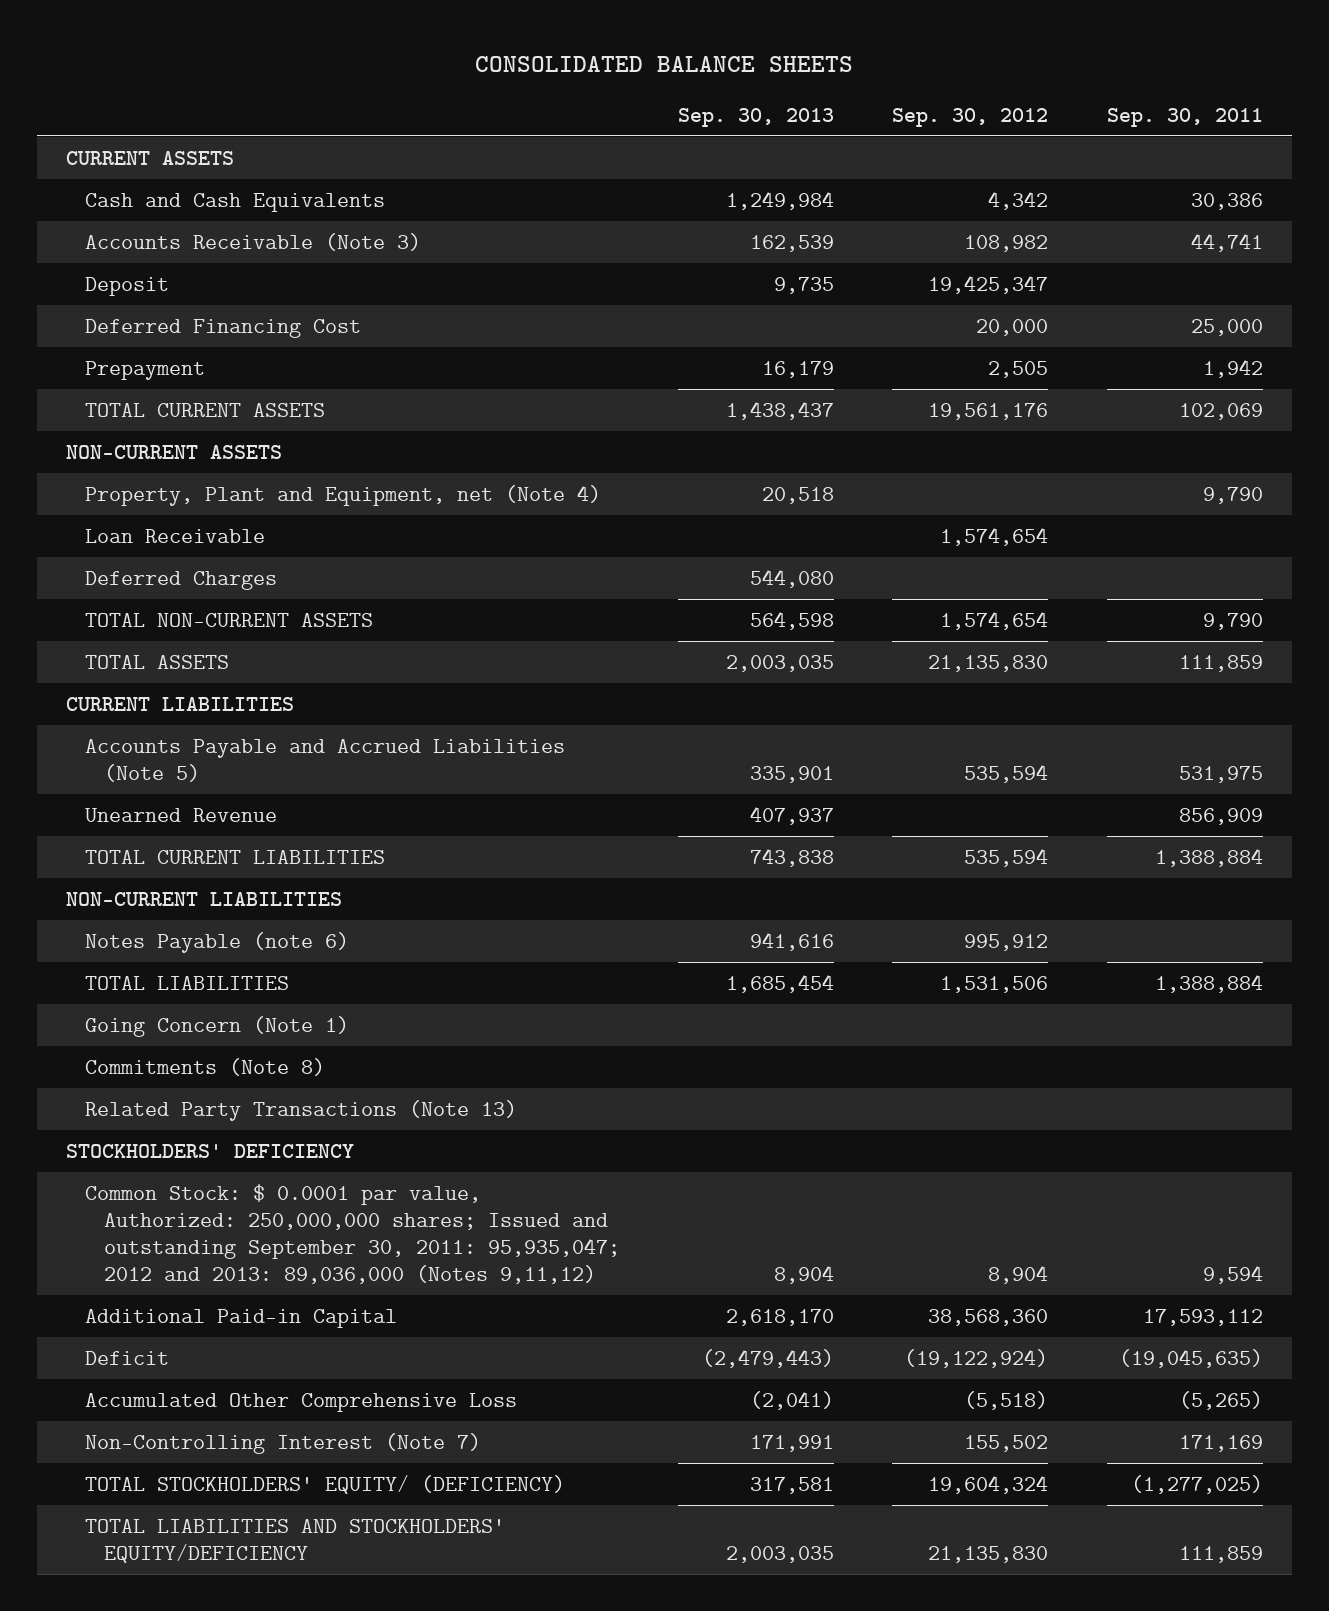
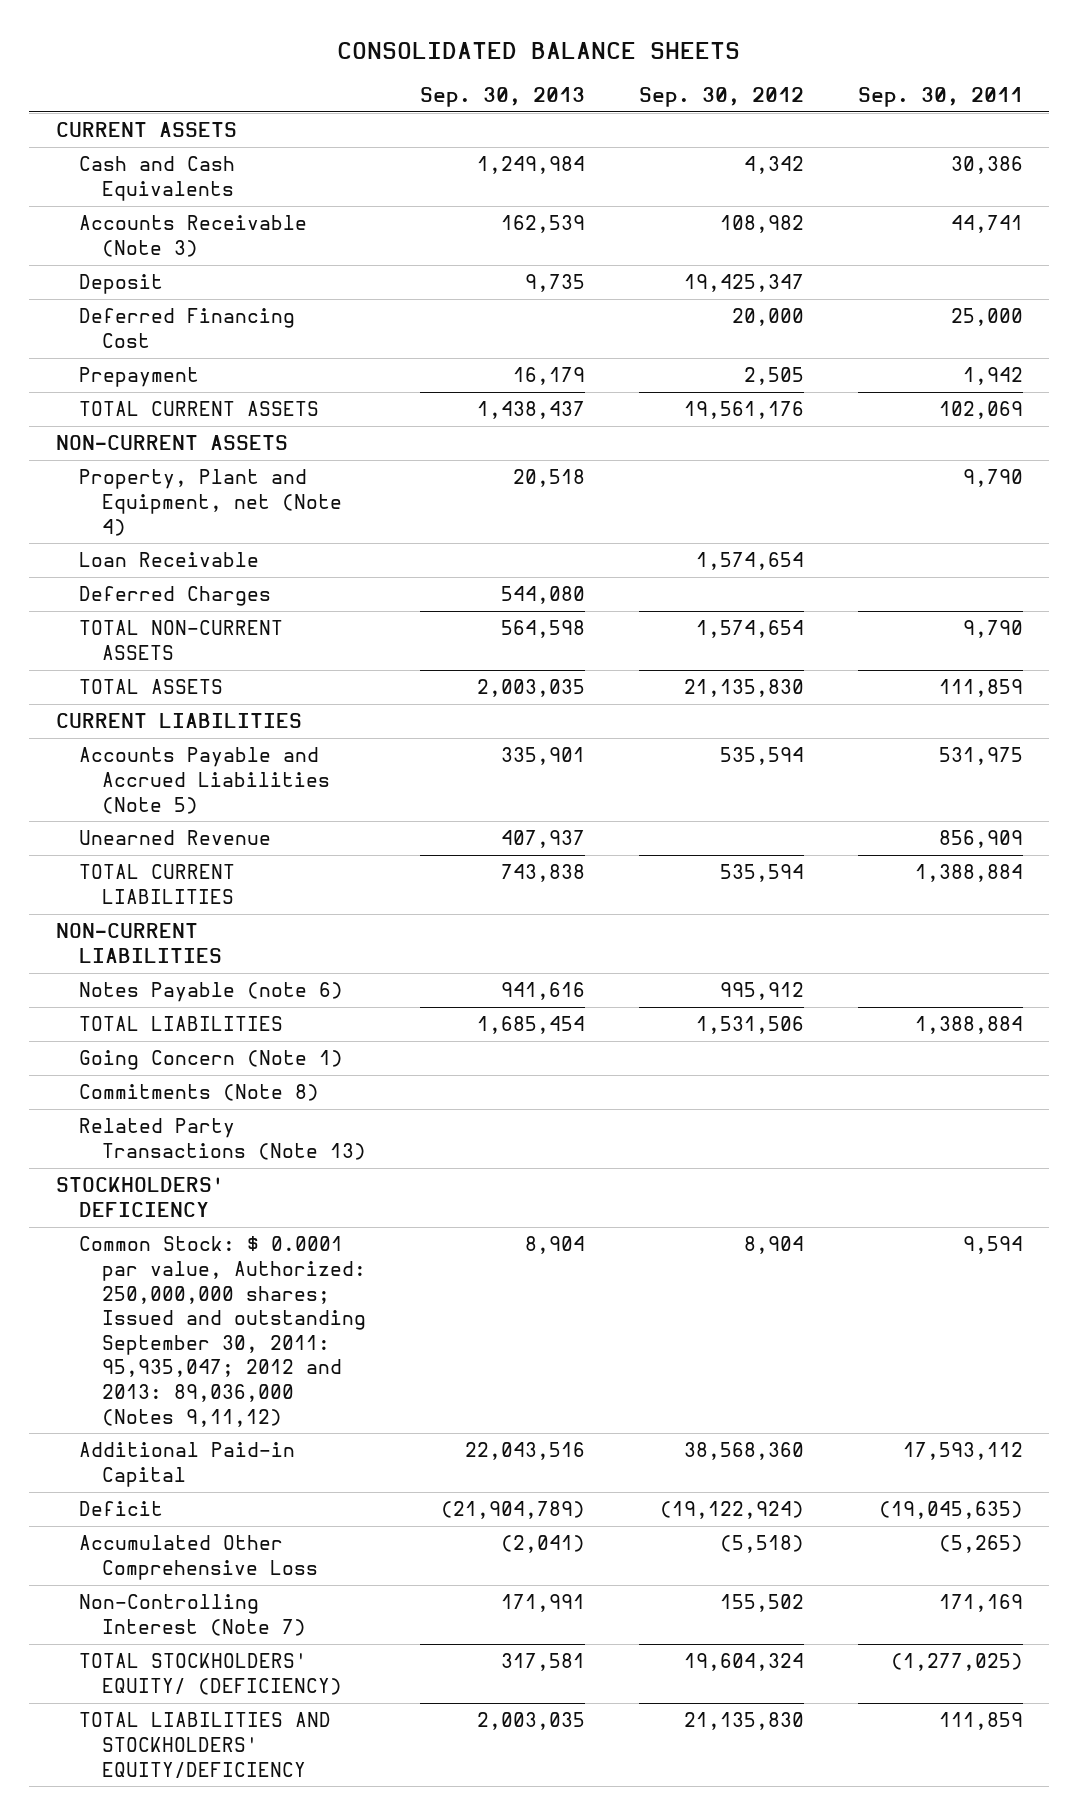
- Additional Paid-in Capital | 2,618,170 | 38,568,360 | 17,593,112
- Deficit | (2,479,443) | (19,122,924) | (19,045,635)
+ Additional Paid-in Capital | 22,043,516 | 38,568,360 | 17,593,112
+ Deficit | (21,904,789) | (19,122,924) | (19,045,635)

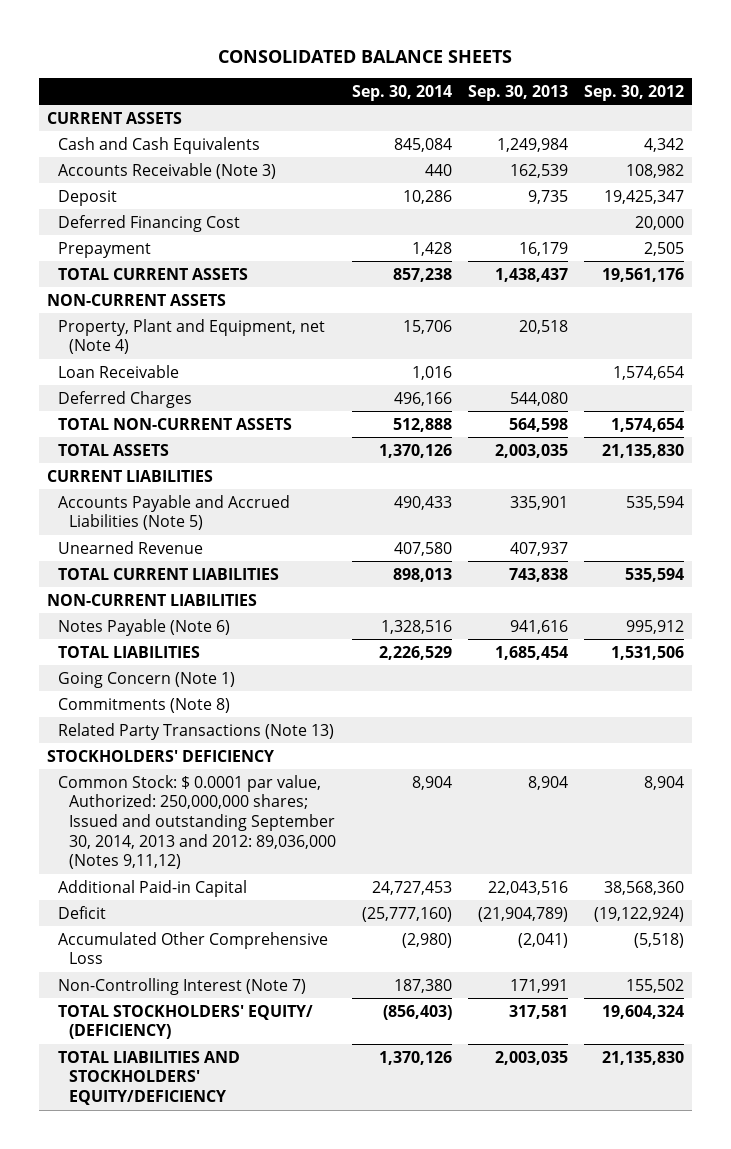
- | Sep. 30, 2013 | Sep. 30, 2012 | Sep. 30, 2011
+ | Sep. 30, 2014 | Sep. 30, 2013 | Sep. 30, 2012
- Notes Payable (note 6) | 941,616 | 995,912 |
+ Notes Payable (Note 6) | 1,328,516 | 941,616 | 995,912
- Common Stock: $ 0.0001 par value, Authorized: 250,000,000 shares; Issued and outstanding September 30, 2011: 95,935,047; 2012 and 2013: 89,036,000 (Notes 9,11,12) | 8,904 | 8,904 | 9,594
+ Common Stock: $ 0.0001 par value, Authorized: 250,000,000 shares; Issued and outstanding September 30, 2014, 2013 and 2012: 89,036,000 (Notes 9,11,12) | 8,904 | 8,904 | 8,904

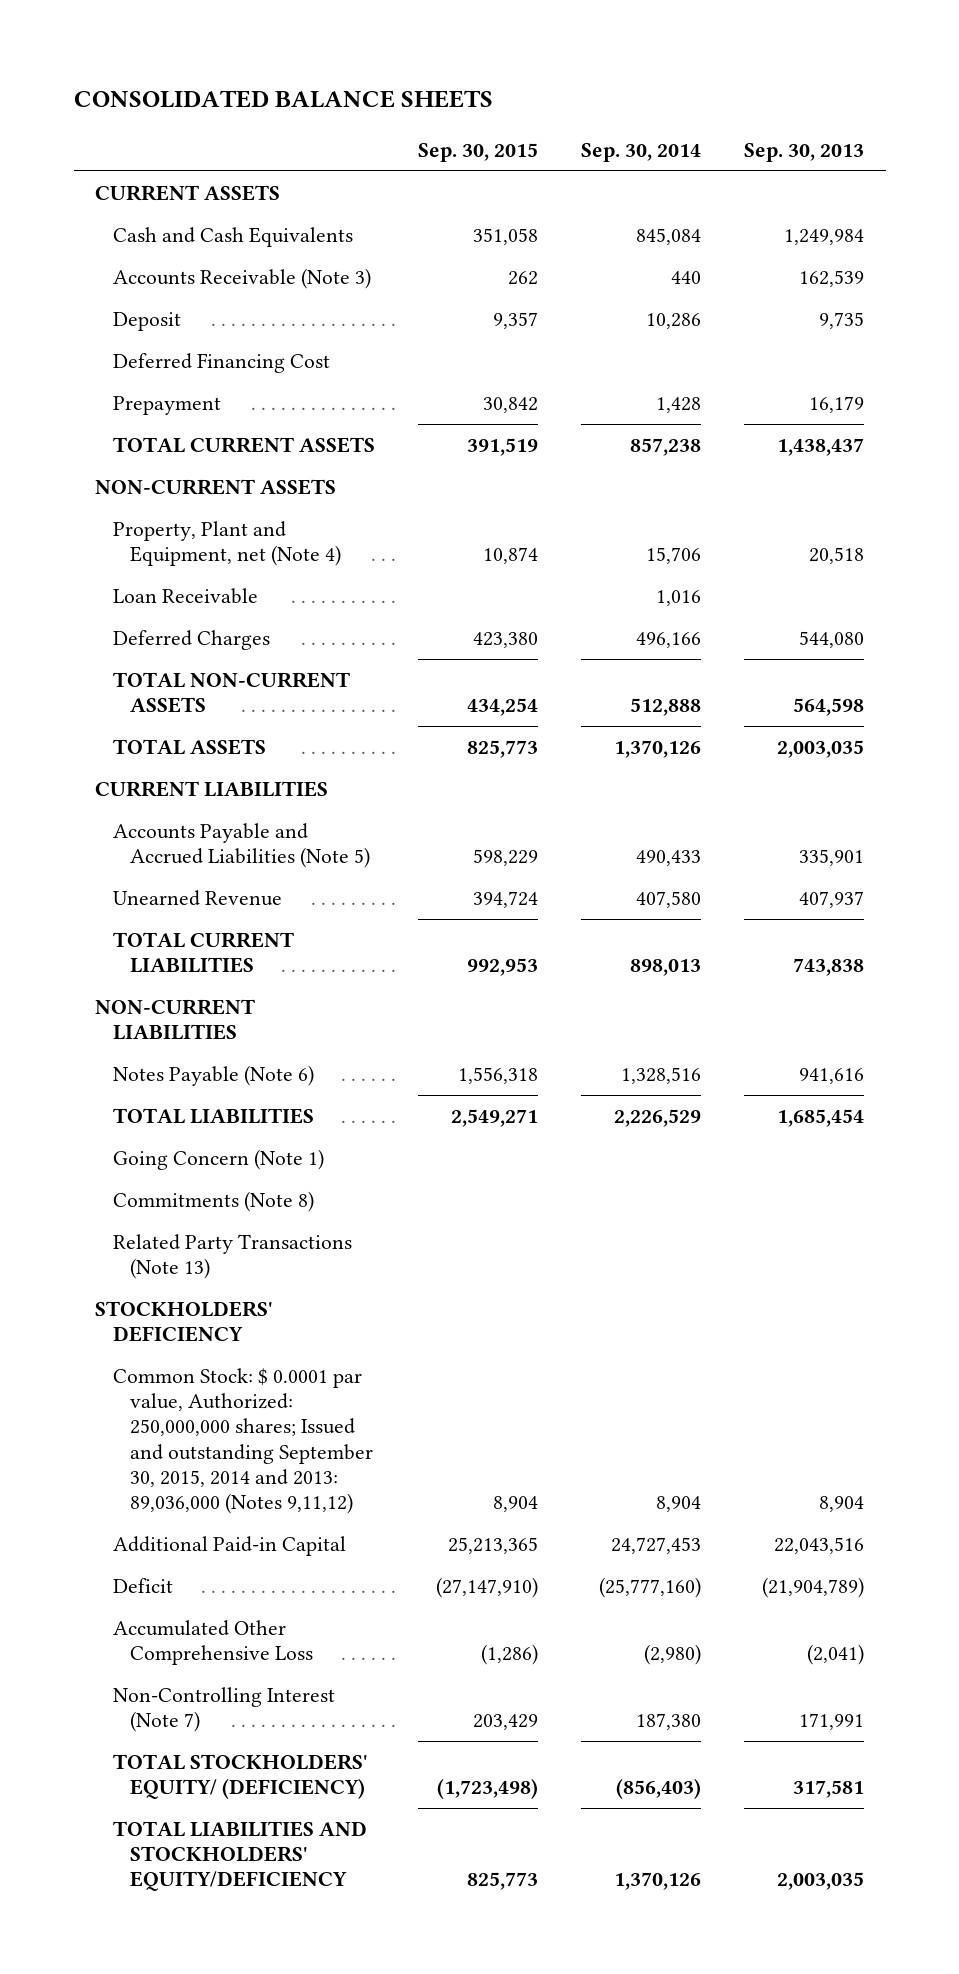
- | Sep. 30, 2014 | Sep. 30, 2013 | Sep. 30, 2012
+ | Sep. 30, 2015 | Sep. 30, 2014 | Sep. 30, 2013
- Common Stock: $ 0.0001 par value, Authorized: 250,000,000 shares; Issued and outstanding September 30, 2014, 2013 and 2012: 89,036,000 (Notes 9,11,12) | 8,904 | 8,904 | 8,904
+ Common Stock: $ 0.0001 par value, Authorized: 250,000,000 shares; Issued and outstanding September 30, 2015, 2014 and 2013: 89,036,000 (Notes 9,11,12) | 8,904 | 8,904 | 8,904

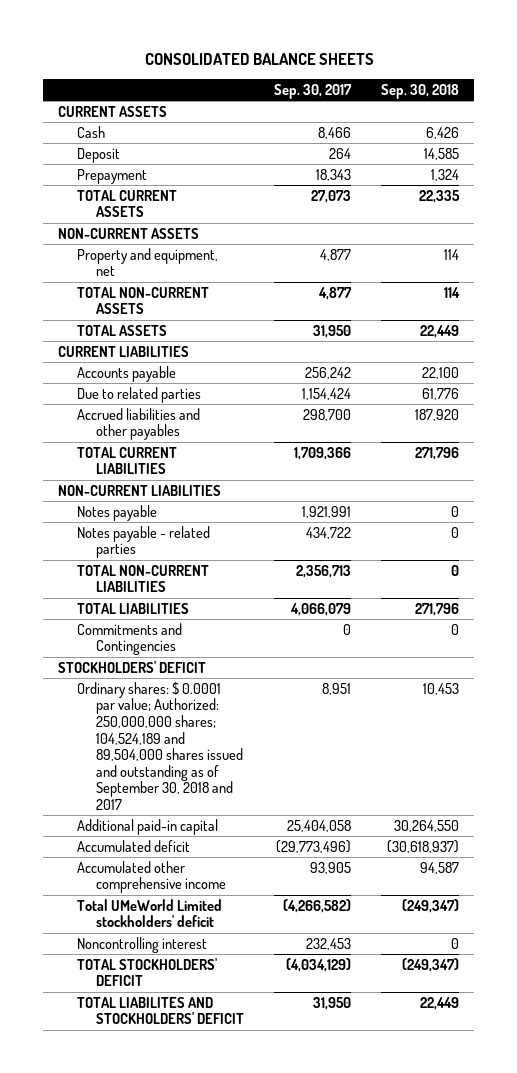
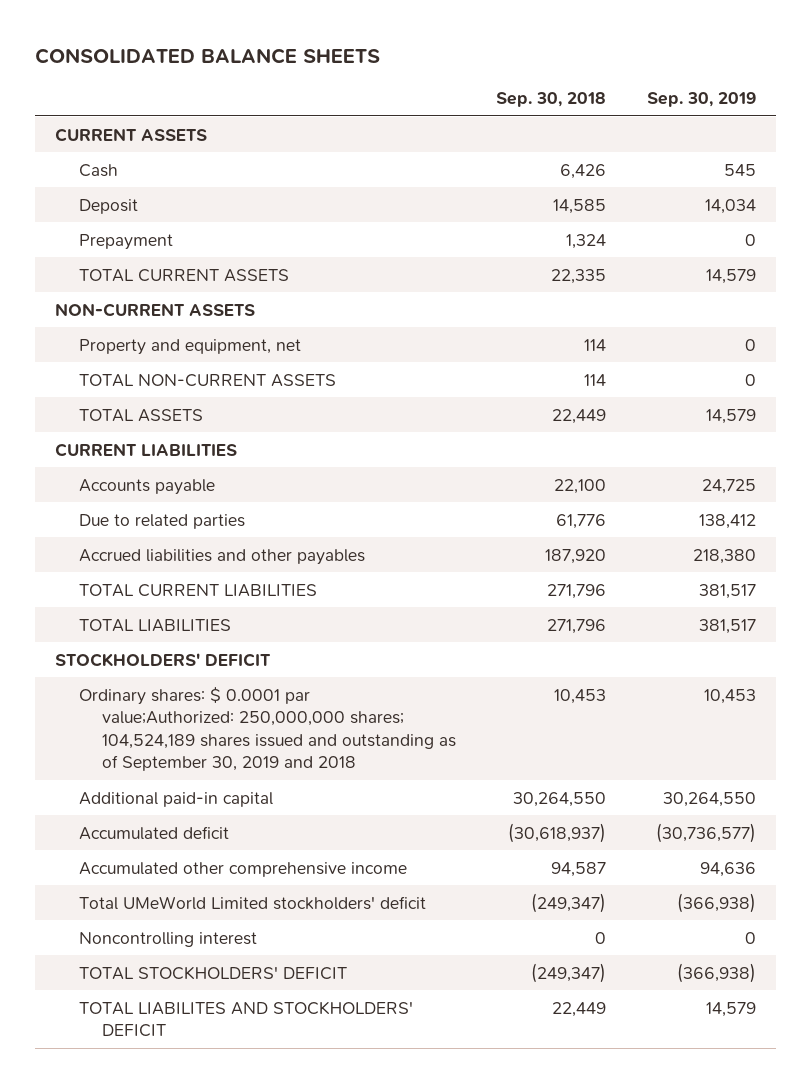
- | Sep. 30, 2017 | Sep. 30, 2018
+ | Sep. 30, 2018 | Sep. 30, 2019
- NON-CURRENT LIABILITIES
- Notes payable | 1,921,991 | 0
- Notes payable - related parties | 434,722 | 0
- TOTAL NON-CURRENT LIABILITIES | 2,356,713 | 0
- Commitments and Contingencies | 0 | 0
- Ordinary shares: $ 0.0001 par value; Authorized: 250,000,000 shares; 104,524,189 and 89,504,000 shares issued and outstanding as of September 30, 2018 and 2017 | 8,951 | 10,453
+ Ordinary shares: $ 0.0001 par value;Authorized: 250,000,000 shares; 104,524,189 shares issued and outstanding as of September 30, 2019 and 2018 | 10,453 | 10,453

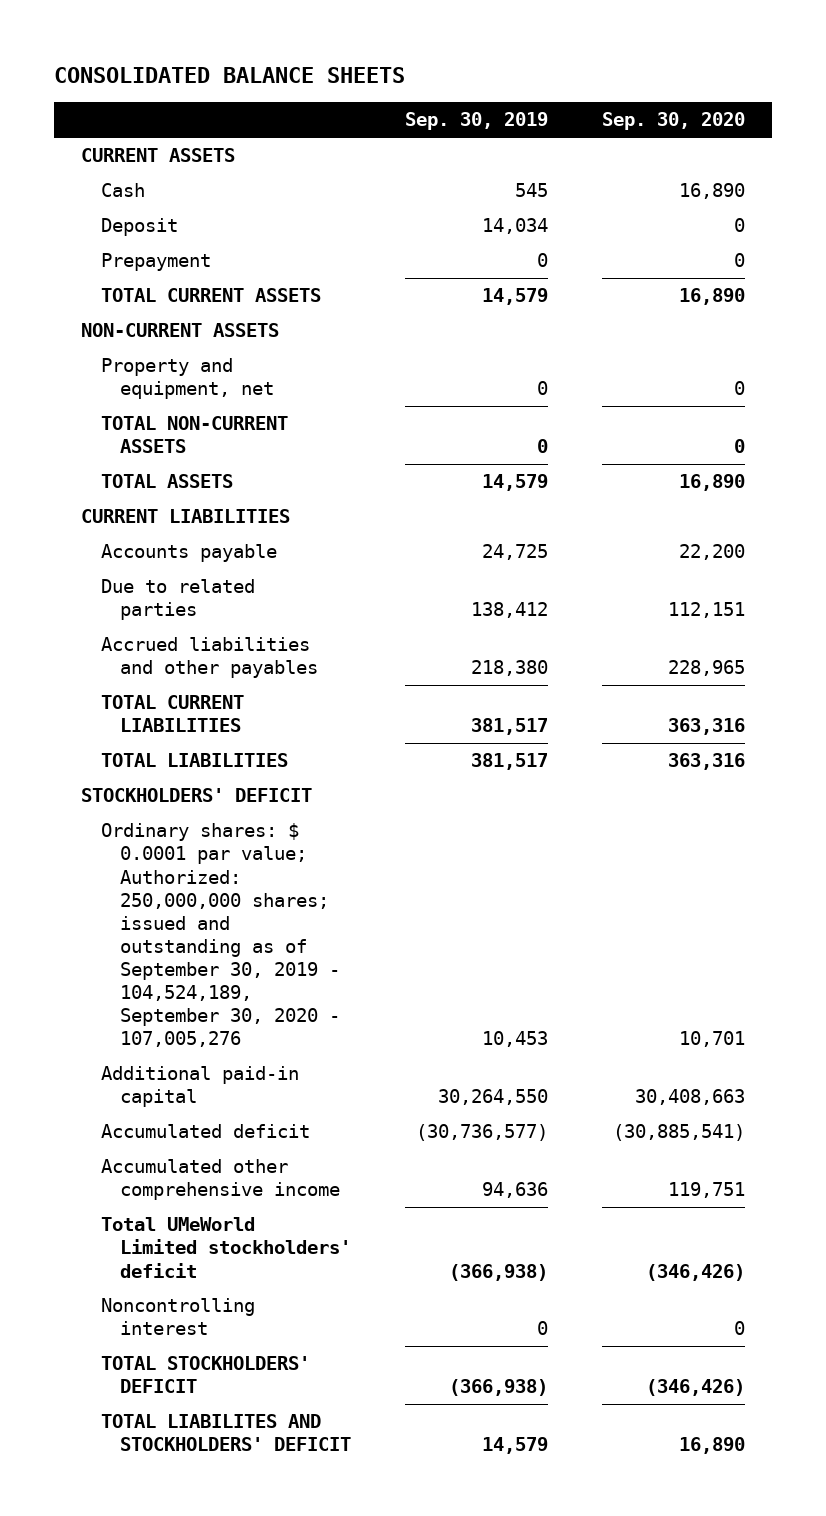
- | Sep. 30, 2018 | Sep. 30, 2019
+ | Sep. 30, 2019 | Sep. 30, 2020
- Ordinary shares: $ 0.0001 par value;Authorized: 250,000,000 shares; 104,524,189 shares issued and outstanding as of September 30, 2019 and 2018 | 10,453 | 10,453
+ Ordinary shares: $ 0.0001 par value; Authorized: 250,000,000 shares; issued and outstanding as of September 30, 2019 - 104,524,189, September 30, 2020 - 107,005,276 | 10,453 | 10,701

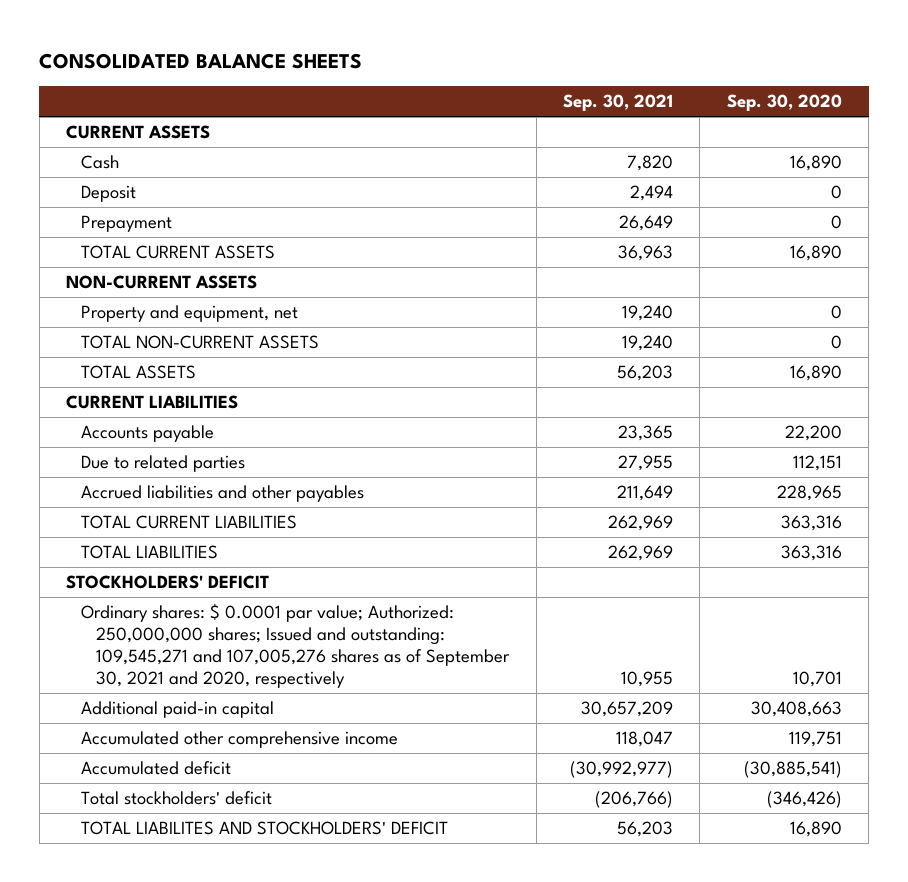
- | Sep. 30, 2019 | Sep. 30, 2020
+ | Sep. 30, 2021 | Sep. 30, 2020
- Ordinary shares: $ 0.0001 par value; Authorized: 250,000,000 shares; issued and outstanding as of September 30, 2019 - 104,524,189, September 30, 2020 - 107,005,276 | 10,453 | 10,701
+ Ordinary shares: $ 0.0001 par value; Authorized: 250,000,000 shares; Issued and outstanding: 109,545,271 and 107,005,276 shares as of September 30, 2021 and 2020, respectively | 10,955 | 10,701
- Total UMeWorld Limited stockholders' deficit | (366,938) | (346,426)
- Noncontrolling interest | 0 | 0
- TOTAL STOCKHOLDERS' DEFICIT | (366,938) | (346,426)
moved down: Accumulated deficit | (30,992,977) | (30,885,541)
+ Total stockholders' deficit | (206,766) | (346,426)

